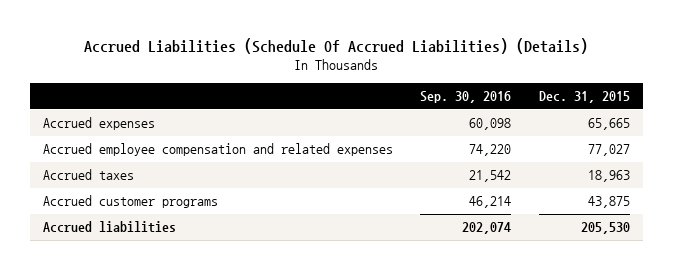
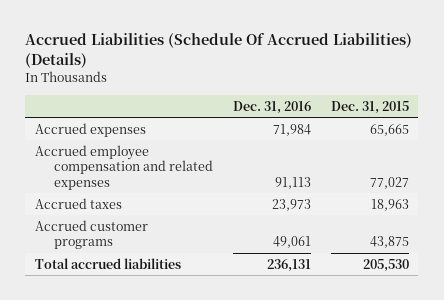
- | Sep. 30, 2016 | Dec. 31, 2015
+ | Dec. 31, 2016 | Dec. 31, 2015
- Accrued liabilities | 202,074 | 205,530
+ Total accrued liabilities | 236,131 | 205,530

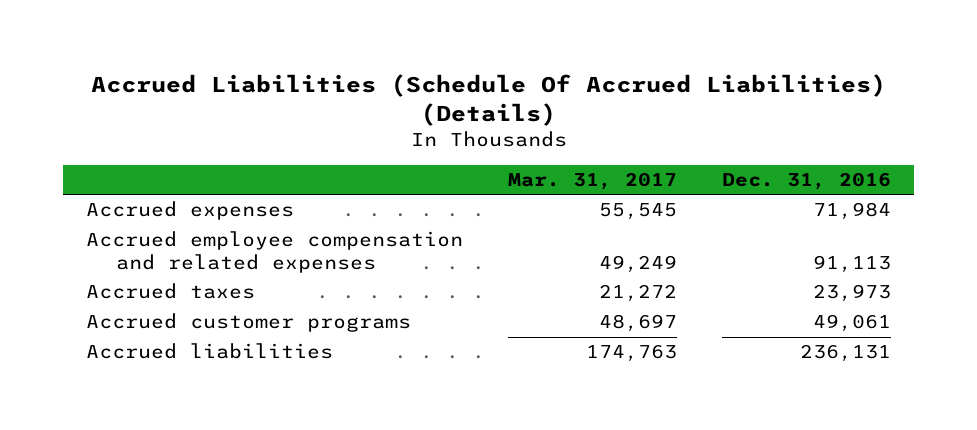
- | Dec. 31, 2016 | Dec. 31, 2015
+ | Mar. 31, 2017 | Dec. 31, 2016
- Total accrued liabilities | 236,131 | 205,530
+ Accrued liabilities | 174,763 | 236,131

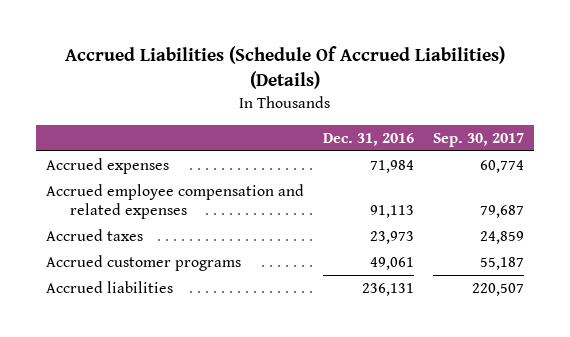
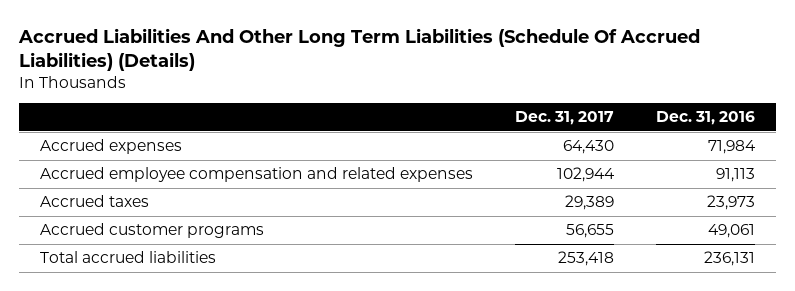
- Accrued Liabilities (Schedule Of Accrued Liabilities) (Details)
+ Accrued Liabilities And Other Long Term Liabilities (Schedule Of Accrued Liabilities) (Details)
- | Dec. 31, 2016 | Sep. 30, 2017
+ | Dec. 31, 2017 | Dec. 31, 2016
- Accrued liabilities | 236,131 | 220,507
+ Total accrued liabilities | 253,418 | 236,131

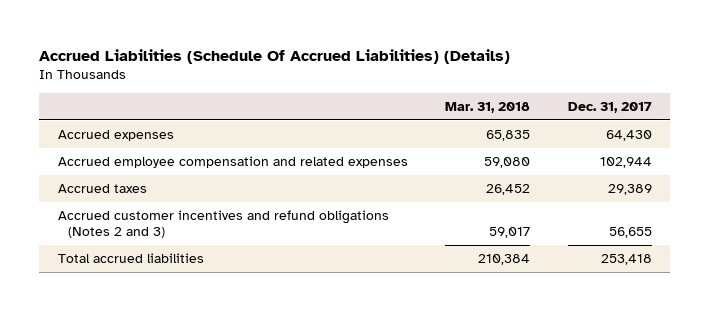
- Accrued Liabilities And Other Long Term Liabilities (Schedule Of Accrued Liabilities) (Details)
+ Accrued Liabilities (Schedule Of Accrued Liabilities) (Details)
- | Dec. 31, 2017 | Dec. 31, 2016
+ | Mar. 31, 2018 | Dec. 31, 2017
- Accrued customer programs | 56,655 | 49,061
+ Accrued customer incentives and refund obligations (Notes 2 and 3) | 59,017 | 56,655

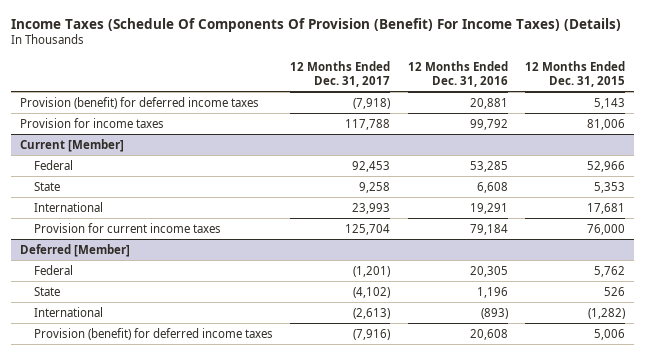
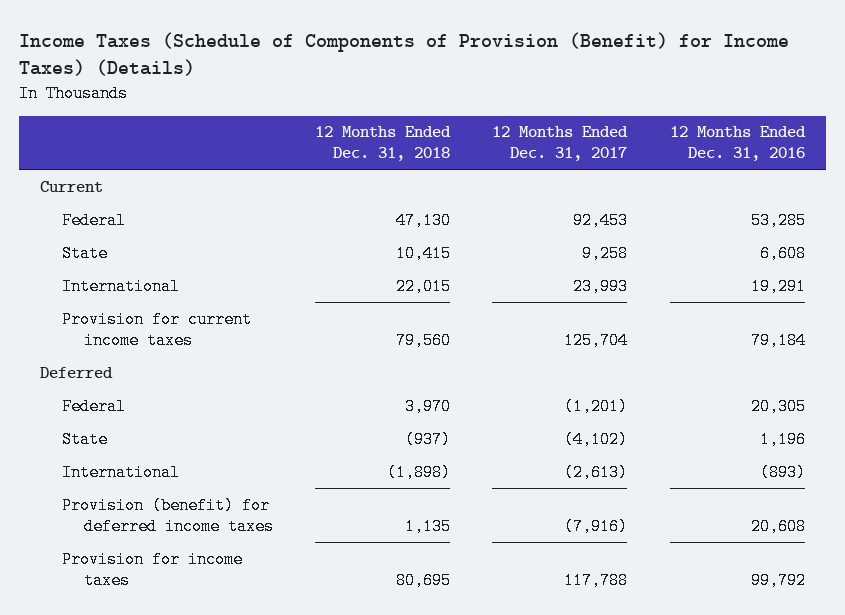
- Income Taxes (Schedule Of Components Of Provision (Benefit) For Income Taxes) (Details)
+ Income Taxes (Schedule of Components of Provision (Benefit) for Income Taxes) (Details)
- | 12 Months Ended Dec. 31, 2017 | 12 Months Ended Dec. 31, 2016 | 12 Months Ended Dec. 31, 2015
+ | 12 Months Ended Dec. 31, 2018 | 12 Months Ended Dec. 31, 2017 | 12 Months Ended Dec. 31, 2016
- Provision (benefit) for deferred income taxes | (7,918) | 20,881 | 5,143
- Current [Member]
+ Current
- Deferred [Member]
+ Deferred
moved down: Provision for income taxes | 80,695 | 117,788 | 99,792

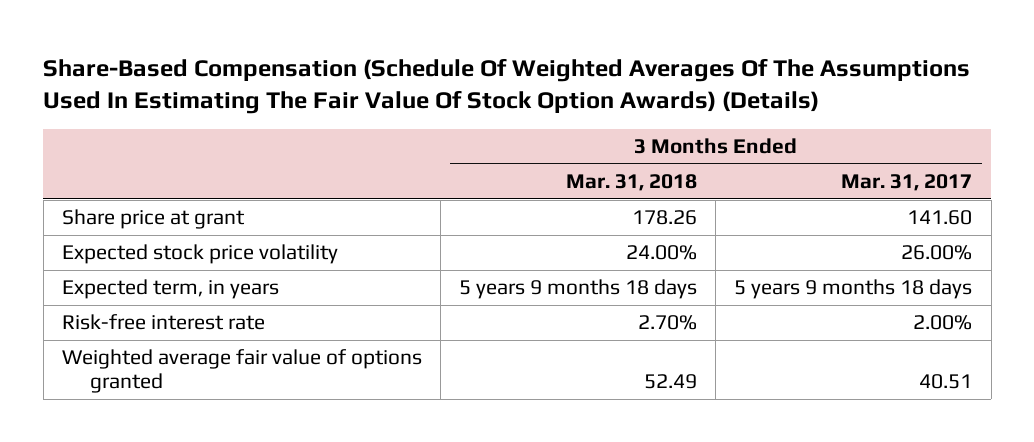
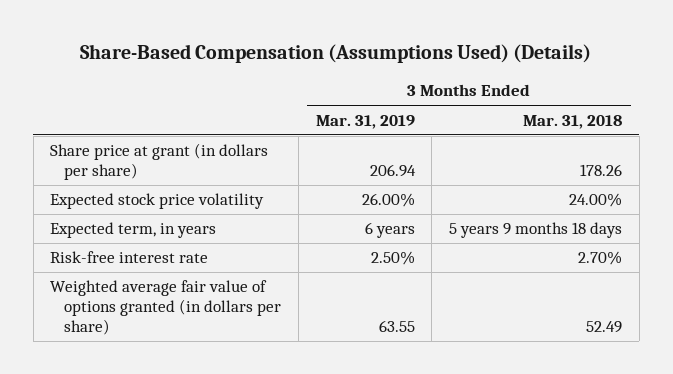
- Share-Based Compensation (Schedule Of Weighted Averages Of The Assumptions Used In Estimating The Fair Value Of Stock Option Awards) (Details)
+ Share-Based Compensation (Assumptions Used) (Details)
- | 3 Months Ended Mar. 31, 2018 | 3 Months Ended Mar. 31, 2017
+ | 3 Months Ended Mar. 31, 2019 | 3 Months Ended Mar. 31, 2018
- Share price at grant | 178.26 | 141.60
+ Share price at grant (in dollars per share) | 206.94 | 178.26
- Weighted average fair value of options granted | 52.49 | 40.51
+ Weighted average fair value of options granted (in dollars per share) | 63.55 | 52.49

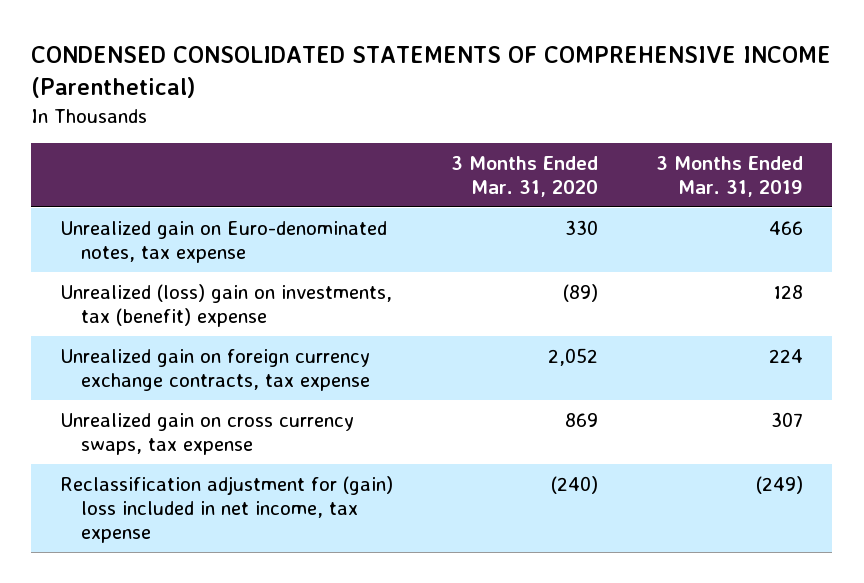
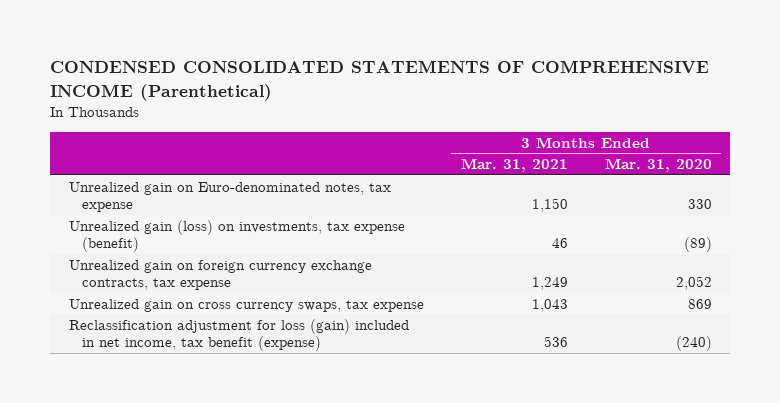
- | 3 Months Ended Mar. 31, 2020 | 3 Months Ended Mar. 31, 2019
+ | 3 Months Ended Mar. 31, 2021 | 3 Months Ended Mar. 31, 2020
- Unrealized (loss) gain on investments, tax (benefit) expense | (89) | 128
+ Unrealized gain (loss) on investments, tax expense (benefit) | 46 | (89)
- Reclassification adjustment for (gain) loss included in net income, tax expense | (240) | (249)
+ Reclassification adjustment for loss (gain) included in net income, tax benefit (expense) | 536 | (240)

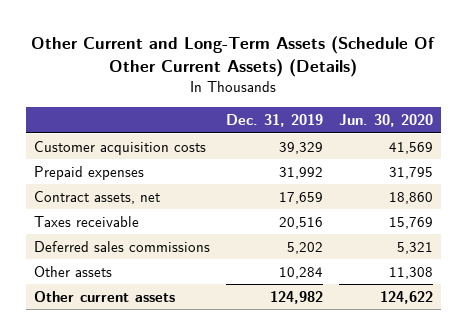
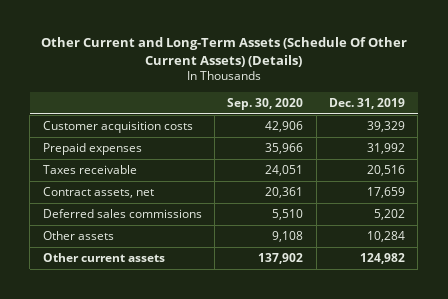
- | Dec. 31, 2019 | Jun. 30, 2020
+ | Sep. 30, 2020 | Dec. 31, 2019
moved down: Contract assets, net | 20,361 | 17,659

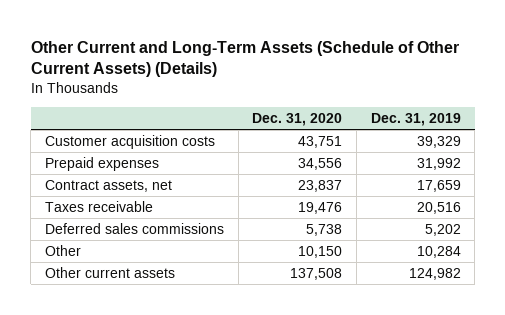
- Other Current and Long-Term Assets (Schedule Of Other Current Assets) (Details)
+ Other Current and Long-Term Assets (Schedule of Other Current Assets) (Details)
- | Sep. 30, 2020 | Dec. 31, 2019
+ | Dec. 31, 2020 | Dec. 31, 2019
moved down: Taxes receivable | 19,476 | 20,516
- Other assets | 9,108 | 10,284
+ Other | 10,150 | 10,284

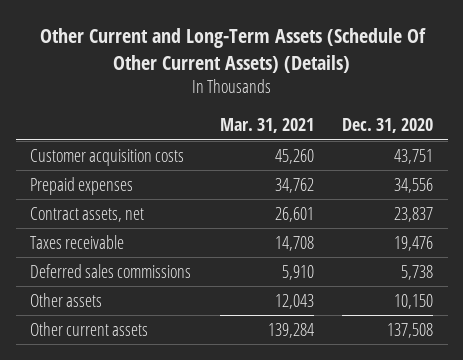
- Other Current and Long-Term Assets (Schedule of Other Current Assets) (Details)
+ Other Current and Long-Term Assets (Schedule Of Other Current Assets) (Details)
- | Dec. 31, 2020 | Dec. 31, 2019
+ | Mar. 31, 2021 | Dec. 31, 2020
- Other | 10,150 | 10,284
+ Other assets | 12,043 | 10,150

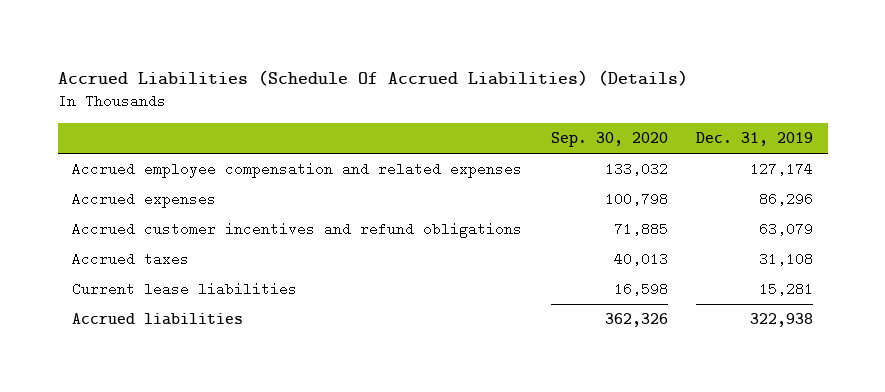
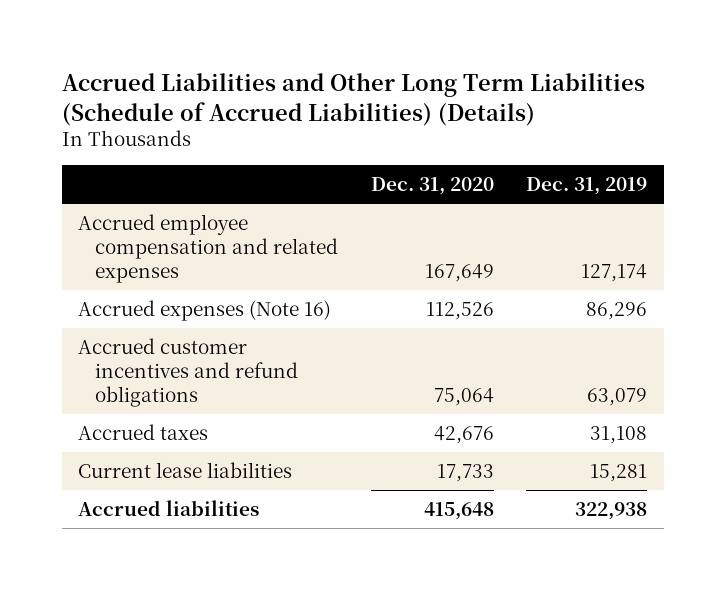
- Accrued Liabilities (Schedule Of Accrued Liabilities) (Details)
+ Accrued Liabilities and Other Long Term Liabilities (Schedule of Accrued Liabilities) (Details)
- | Sep. 30, 2020 | Dec. 31, 2019
+ | Dec. 31, 2020 | Dec. 31, 2019
- Accrued expenses | 100,798 | 86,296
+ Accrued expenses (Note 16) | 112,526 | 86,296

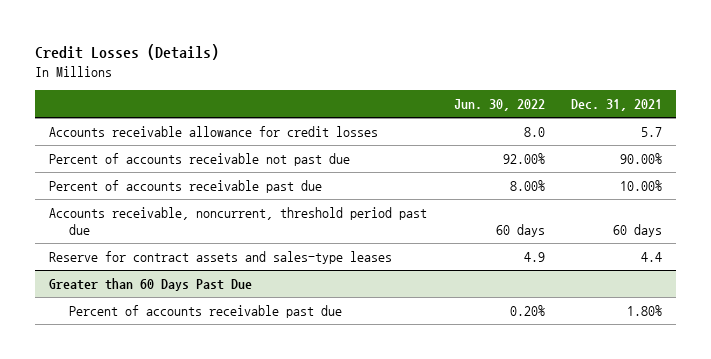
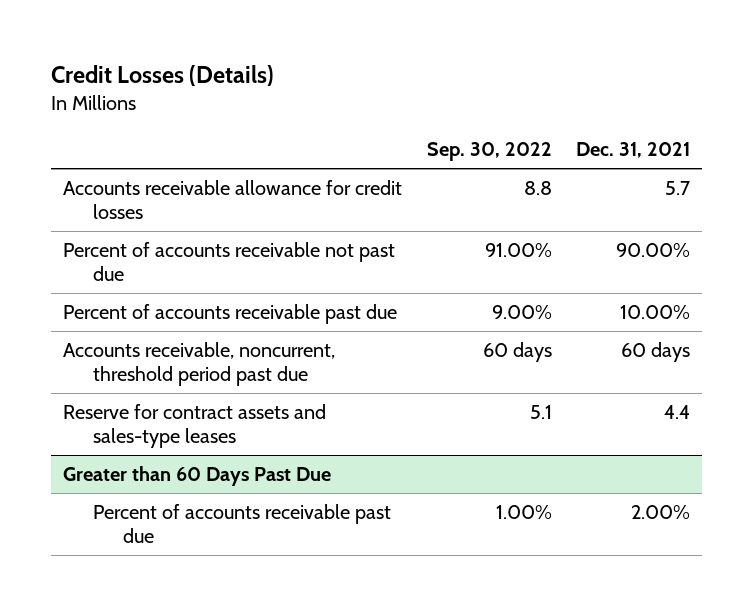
- | Jun. 30, 2022 | Dec. 31, 2021
+ | Sep. 30, 2022 | Dec. 31, 2021
@ Greater than 60 Days Past Due
- Percent of accounts receivable past due | 0.20% | 1.80%
+ Percent of accounts receivable past due | 1.00% | 2.00%

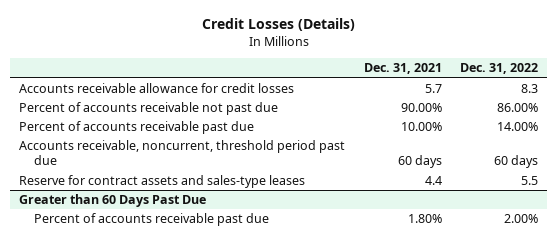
- | Sep. 30, 2022 | Dec. 31, 2021
+ | Dec. 31, 2021 | Dec. 31, 2022
@ Greater than 60 Days Past Due
- Percent of accounts receivable past due | 1.00% | 2.00%
+ Percent of accounts receivable past due | 1.80% | 2.00%

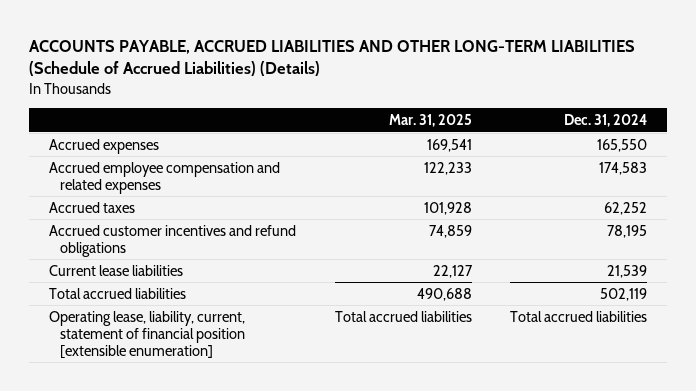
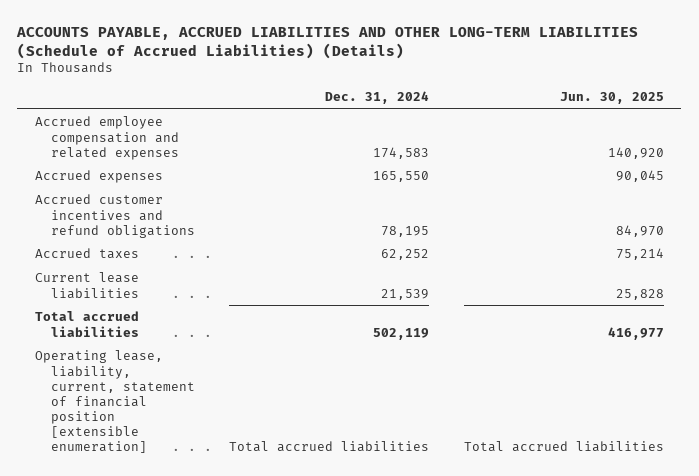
- | Mar. 31, 2025 | Dec. 31, 2024
+ | Dec. 31, 2024 | Jun. 30, 2025
moved down: Accrued expenses | 165,550 | 90,045
moved down: Accrued taxes | 62,252 | 75,214

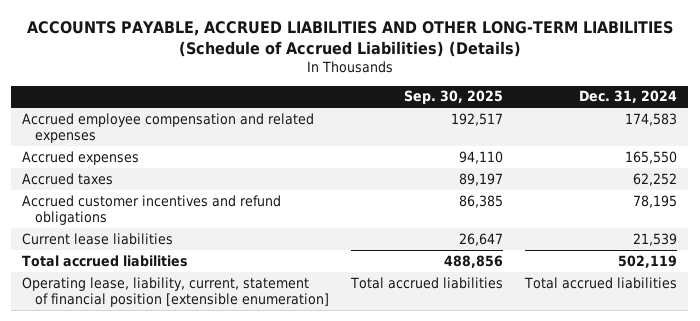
- | Dec. 31, 2024 | Jun. 30, 2025
+ | Sep. 30, 2025 | Dec. 31, 2024
moved down: Accrued customer incentives and refund obligations | 86,385 | 78,195

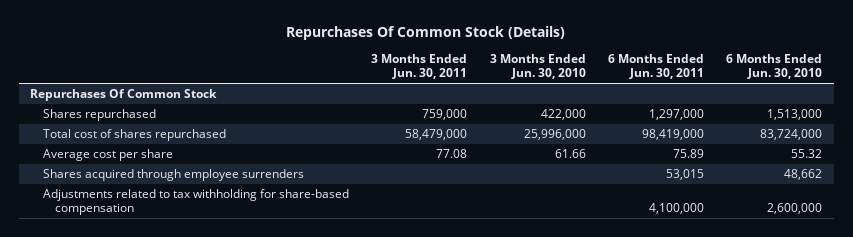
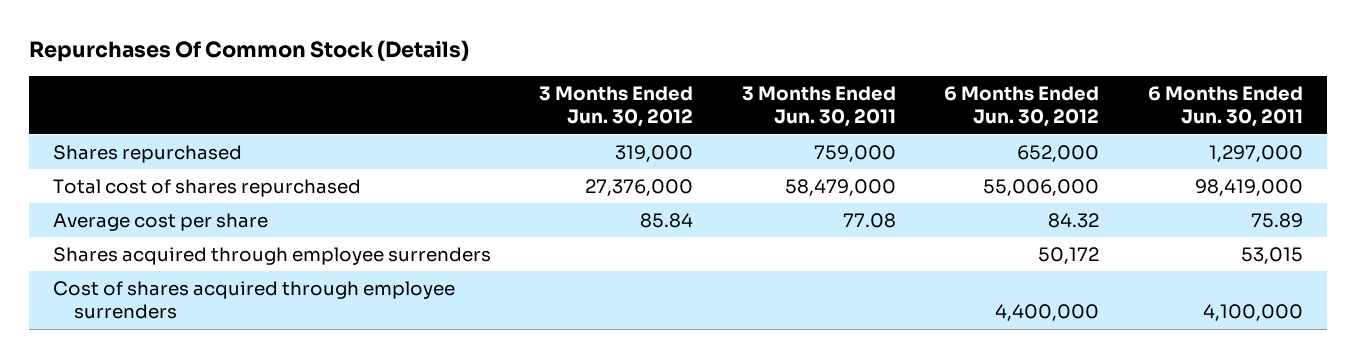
- | 3 Months Ended Jun. 30, 2011 | 3 Months Ended Jun. 30, 2010 | 6 Months Ended Jun. 30, 2011 | 6 Months Ended Jun. 30, 2010
+ | 3 Months Ended Jun. 30, 2012 | 3 Months Ended Jun. 30, 2011 | 6 Months Ended Jun. 30, 2012 | 6 Months Ended Jun. 30, 2011
- Repurchases Of Common Stock
- Adjustments related to tax withholding for share-based compensation | | | 4,100,000 | 2,600,000
+ Cost of shares acquired through employee surrenders | | | 4,400,000 | 4,100,000

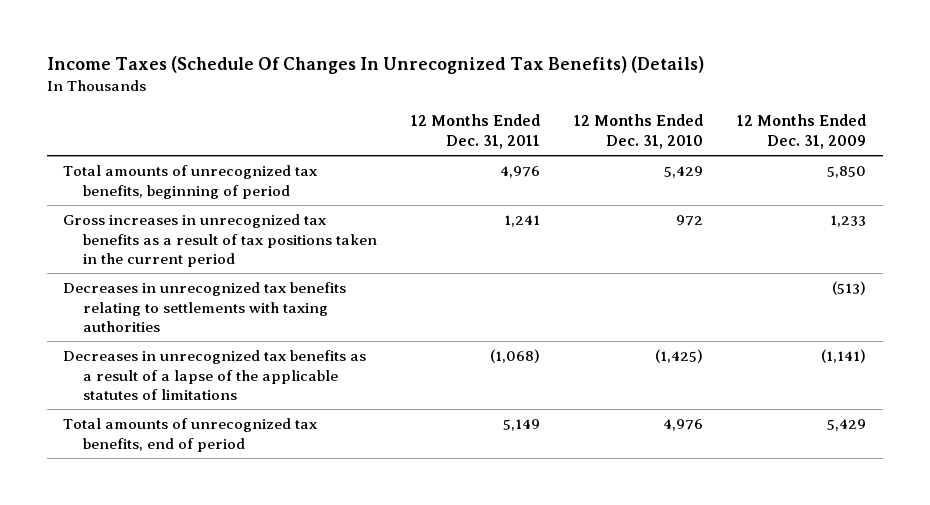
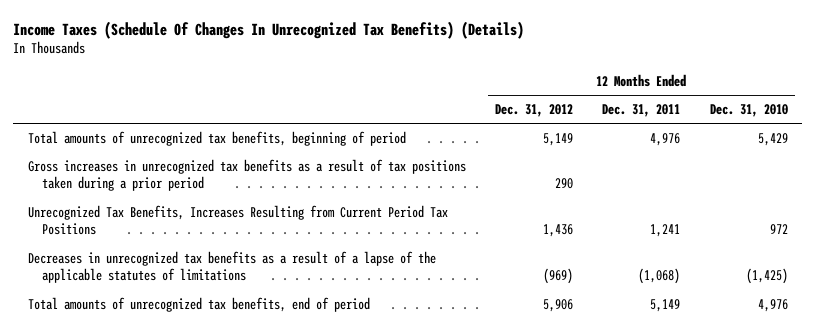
- | 12 Months Ended Dec. 31, 2011 | 12 Months Ended Dec. 31, 2010 | 12 Months Ended Dec. 31, 2009
+ | 12 Months Ended Dec. 31, 2012 | 12 Months Ended Dec. 31, 2011 | 12 Months Ended Dec. 31, 2010
- Gross increases in unrecognized tax benefits as a result of tax positions taken in the current period | 1,241 | 972 | 1,233
- Decreases in unrecognized tax benefits relating to settlements with taxing authorities | | | (513)
+ Gross increases in unrecognized tax benefits as a result of tax positions taken during a prior period | 290 | |
+ Unrecognized Tax Benefits, Increases Resulting from Current Period Tax Positions | 1,436 | 1,241 | 972

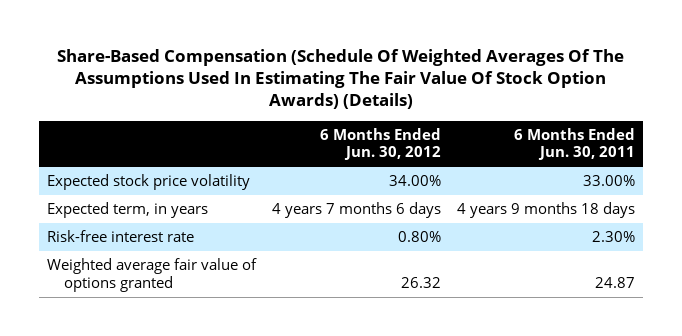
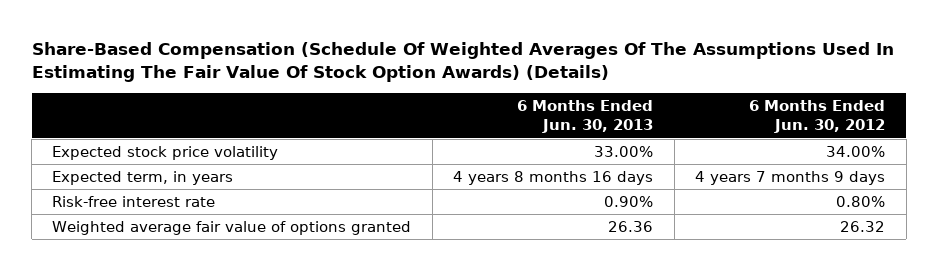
- | 6 Months Ended Jun. 30, 2012 | 6 Months Ended Jun. 30, 2011
+ | 6 Months Ended Jun. 30, 2013 | 6 Months Ended Jun. 30, 2012
- Expected term, in years | 4 years 7 months 6 days | 4 years 9 months 18 days
+ Expected term, in years | 4 years 8 months 16 days | 4 years 7 months 9 days

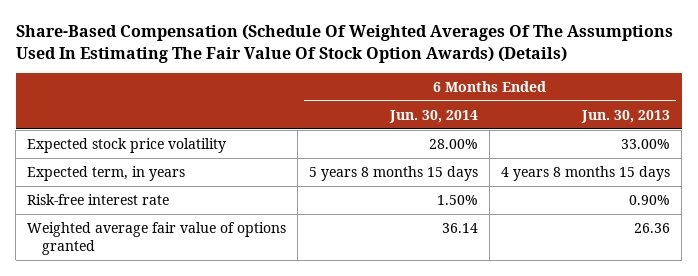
- | 6 Months Ended Jun. 30, 2013 | 6 Months Ended Jun. 30, 2012
+ | 6 Months Ended Jun. 30, 2014 | 6 Months Ended Jun. 30, 2013
- Expected term, in years | 4 years 8 months 16 days | 4 years 7 months 9 days
+ Expected term, in years | 5 years 8 months 15 days | 4 years 8 months 15 days

